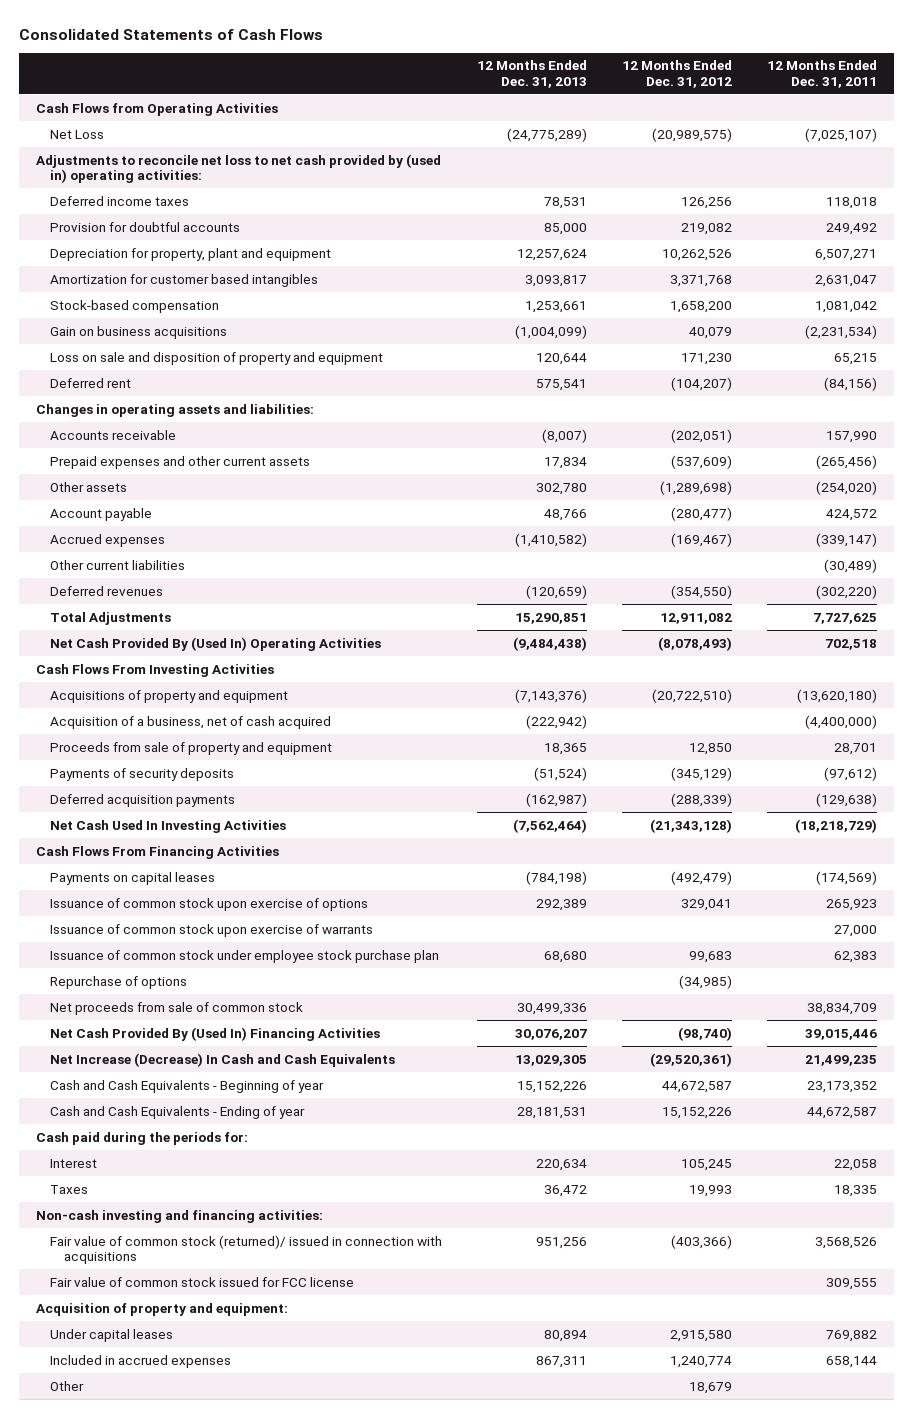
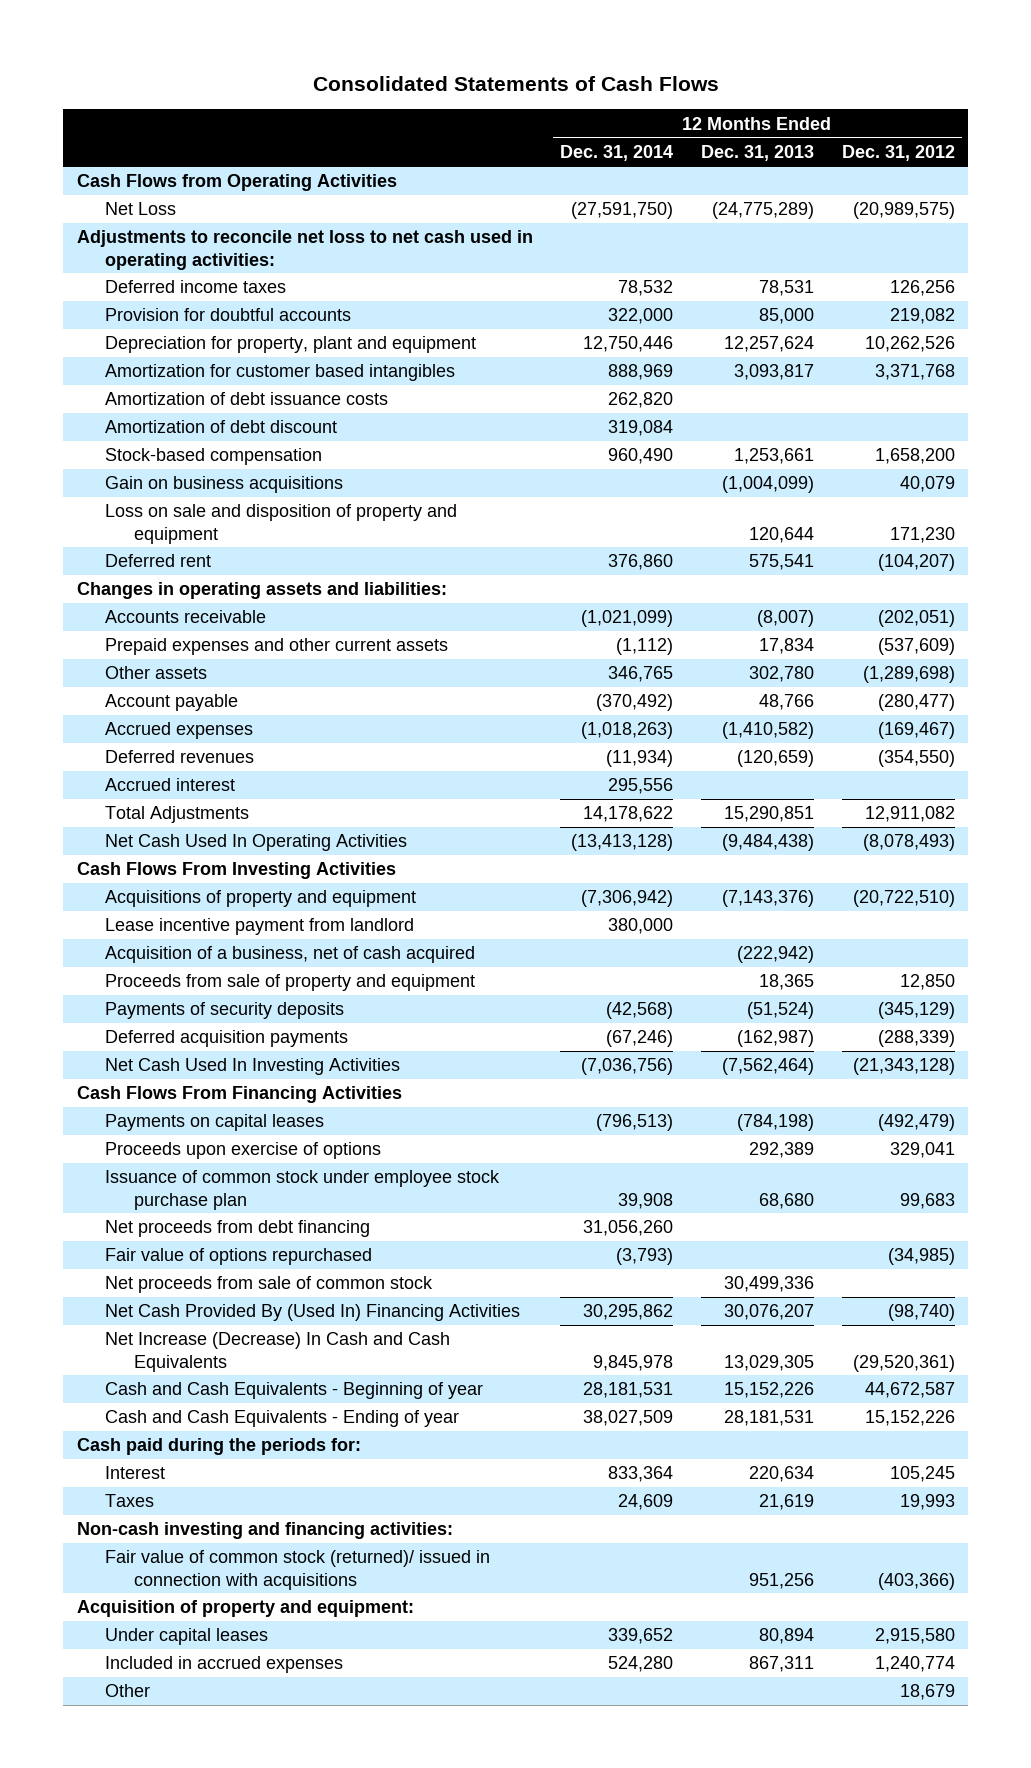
- | 12 Months Ended Dec. 31, 2013 | 12 Months Ended Dec. 31, 2012 | 12 Months Ended Dec. 31, 2011
+ | 12 Months Ended Dec. 31, 2014 | 12 Months Ended Dec. 31, 2013 | 12 Months Ended Dec. 31, 2012
- Adjustments to reconcile net loss to net cash provided by (used in) operating activities:
+ Adjustments to reconcile net loss to net cash used in operating activities:
+ Amortization of debt issuance costs | 262,820 | |
+ Amortization of debt discount | 319,084 | |
- Other current liabilities | | | (30,489)
+ Accrued interest | 295,556 | |
- Net Cash Provided By (Used In) Operating Activities | (9,484,438) | (8,078,493) | 702,518
+ Net Cash Used In Operating Activities | (13,413,128) | (9,484,438) | (8,078,493)
+ Lease incentive payment from landlord | 380,000 | |
- Issuance of common stock upon exercise of options | 292,389 | 329,041 | 265,923
- Issuance of common stock upon exercise of warrants | | | 27,000
+ Proceeds upon exercise of options | | 292,389 | 329,041
- Repurchase of options | | (34,985) |
+ Net proceeds from debt financing | 31,056,260 | |
+ Fair value of options repurchased | (3,793) | | (34,985)
- Taxes | 36,472 | 19,993 | 18,335
+ Taxes | 24,609 | 21,619 | 19,993
- Fair value of common stock issued for FCC license | | | 309,555

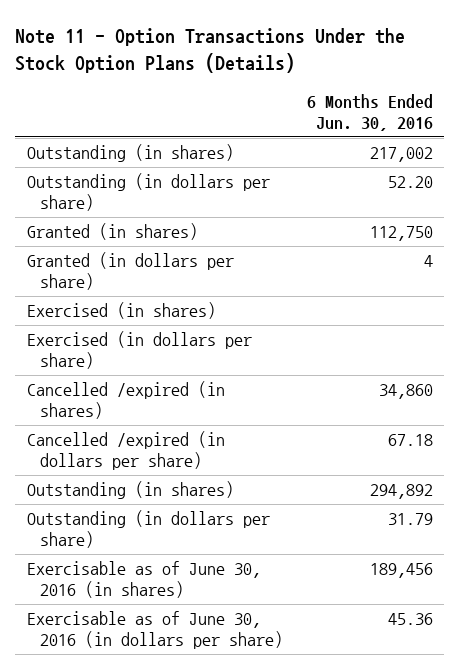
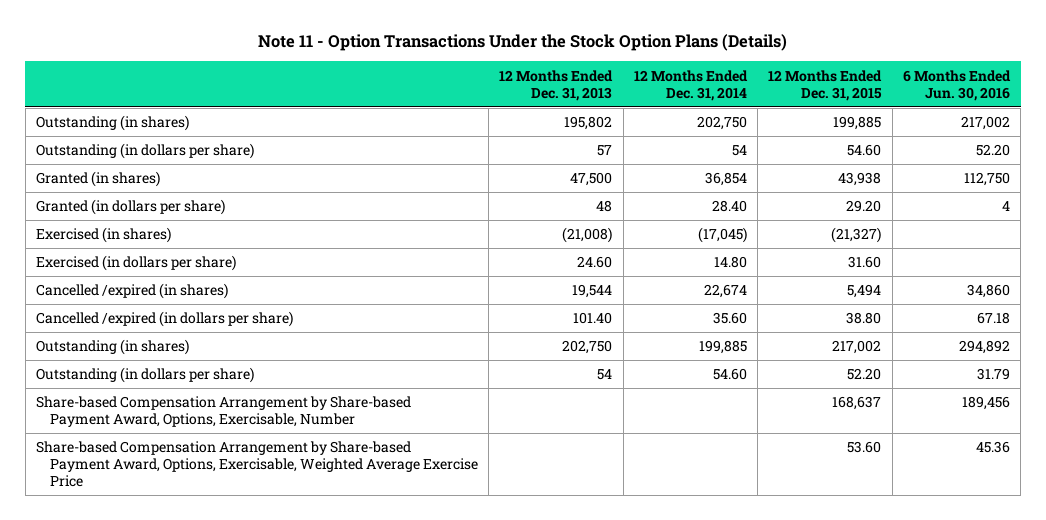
- | 6 Months Ended Jun. 30, 2016
+ | 12 Months Ended Dec. 31, 2013 | 12 Months Ended Dec. 31, 2014 | 12 Months Ended Dec. 31, 2015 | 6 Months Ended Jun. 30, 2016
- Exercisable as of June 30, 2016 (in shares) | 189,456
- Exercisable as of June 30, 2016 (in dollars per share) | 45.36
+ Share-based Compensation Arrangement by Share-based Payment Award, Options, Exercisable, Number | | | 168,637 | 189,456
+ Share-based Compensation Arrangement by Share-based Payment Award, Options, Exercisable, Weighted Average Exercise Price | | | 53.60 | 45.36

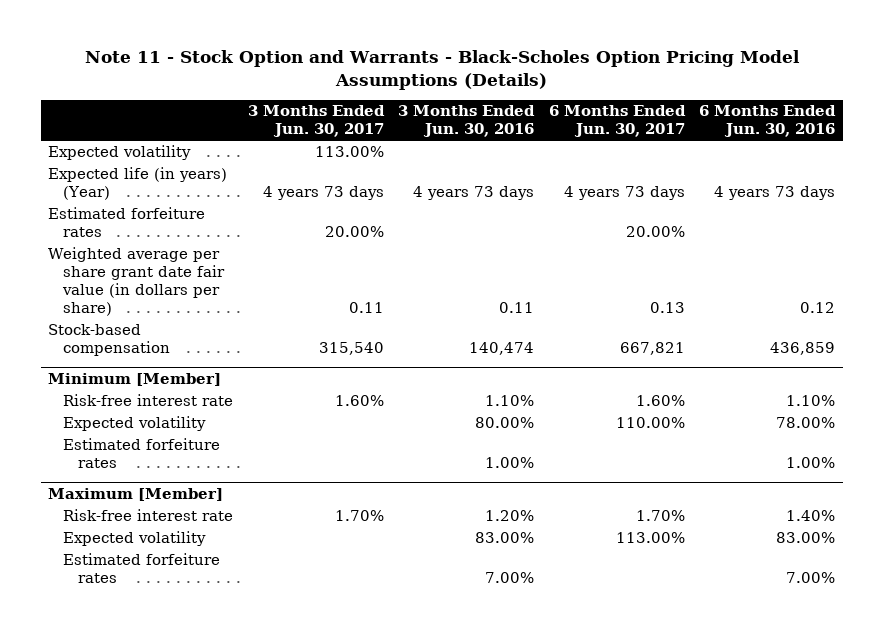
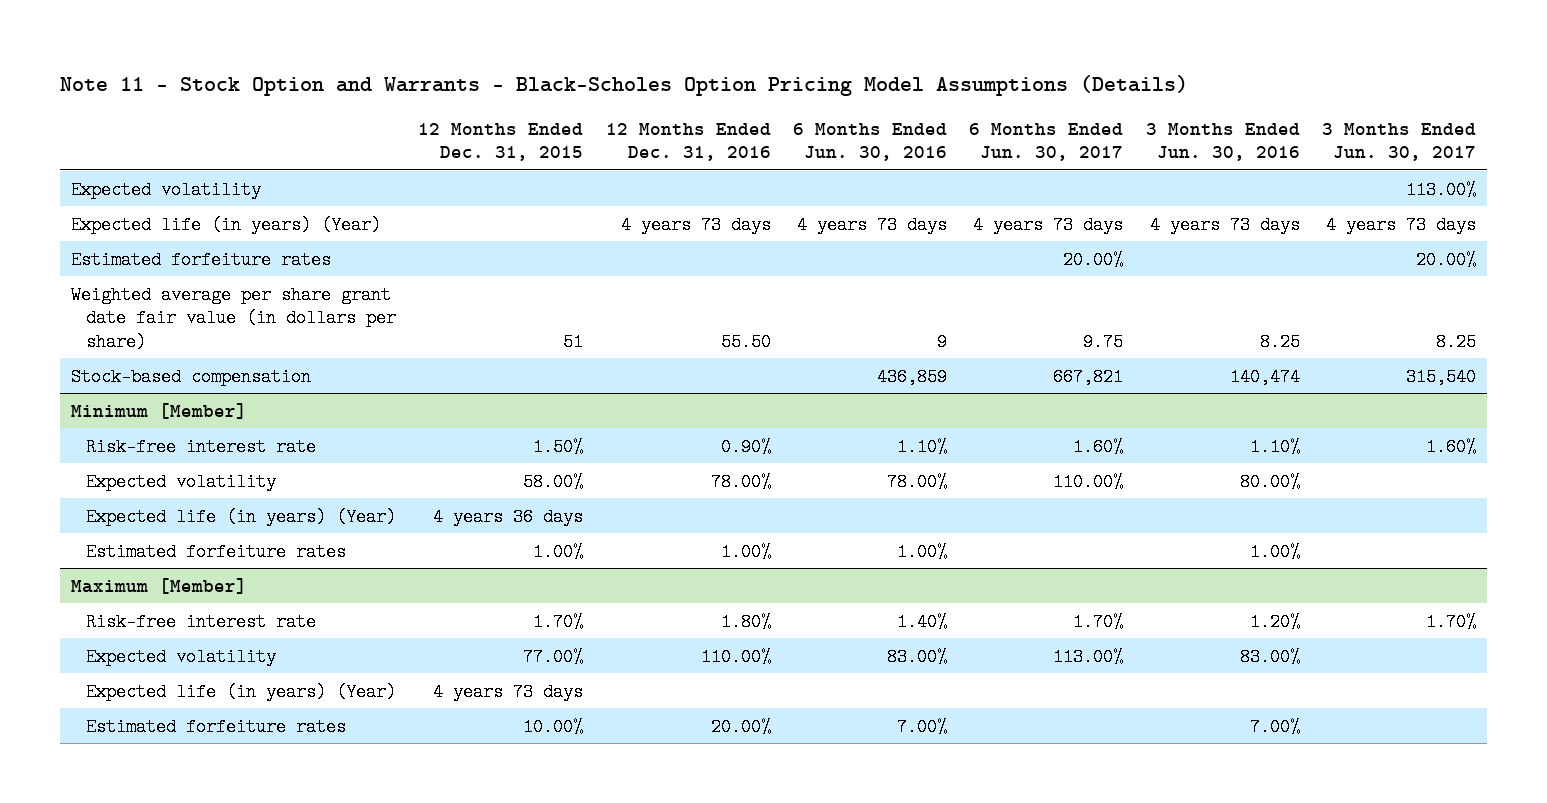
- | 3 Months Ended Jun. 30, 2017 | 3 Months Ended Jun. 30, 2016 | 6 Months Ended Jun. 30, 2017 | 6 Months Ended Jun. 30, 2016
+ | 12 Months Ended Dec. 31, 2015 | 12 Months Ended Dec. 31, 2016 | 6 Months Ended Jun. 30, 2016 | 6 Months Ended Jun. 30, 2017 | 3 Months Ended Jun. 30, 2016 | 3 Months Ended Jun. 30, 2017
- Weighted average per share grant date fair value (in dollars per share) | 0.11 | 0.11 | 0.13 | 0.12
+ Weighted average per share grant date fair value (in dollars per share) | 51 | 55.50 | 9 | 9.75 | 8.25 | 8.25
@ Minimum [Member]
+ Expected life (in years) (Year) | 4 years 36 days | | | | |
@ Maximum [Member]
+ Expected life (in years) (Year) | 4 years 73 days | | | | |

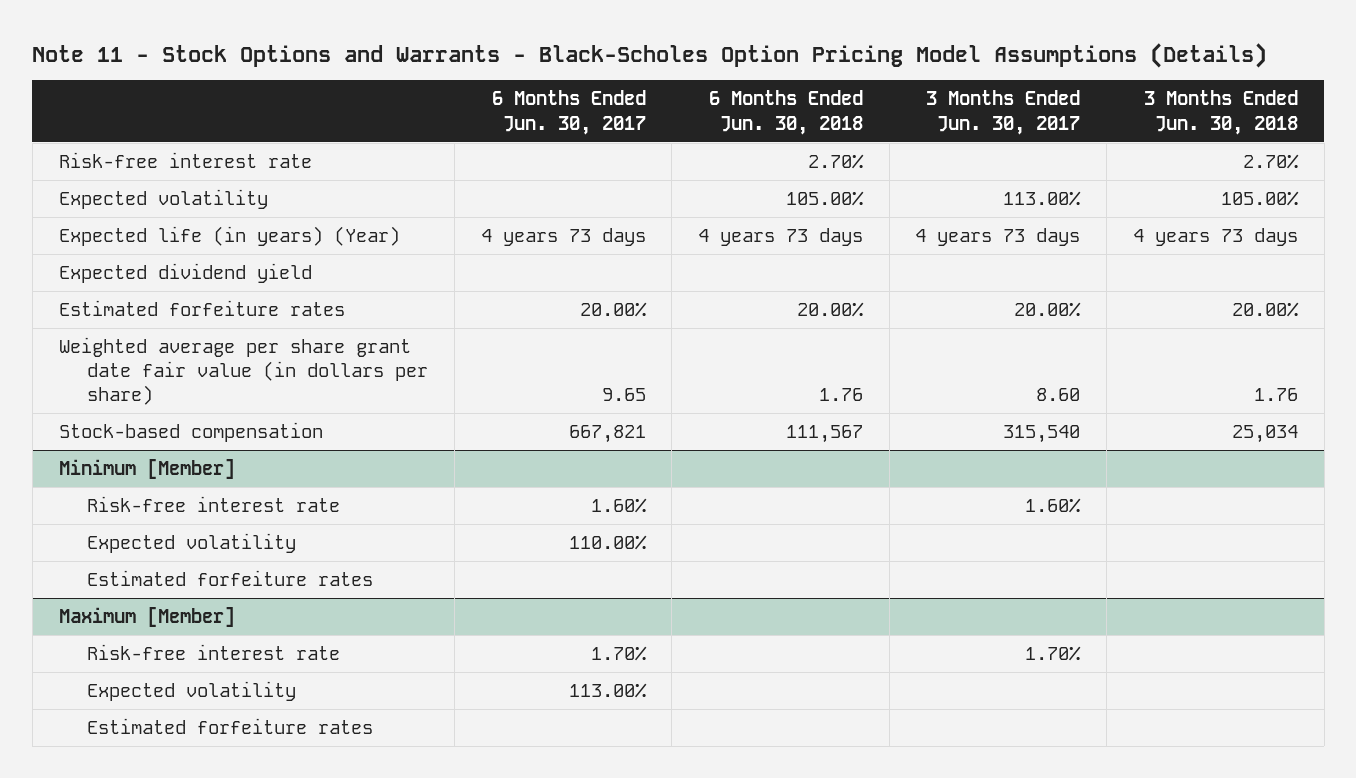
- Note 11 - Stock Option and Warrants - Black-Scholes Option Pricing Model Assumptions (Details)
+ Note 11 - Stock Options and Warrants - Black-Scholes Option Pricing Model Assumptions (Details)
- | 12 Months Ended Dec. 31, 2015 | 12 Months Ended Dec. 31, 2016 | 6 Months Ended Jun. 30, 2016 | 6 Months Ended Jun. 30, 2017 | 3 Months Ended Jun. 30, 2016 | 3 Months Ended Jun. 30, 2017
+ | 6 Months Ended Jun. 30, 2017 | 6 Months Ended Jun. 30, 2018 | 3 Months Ended Jun. 30, 2017 | 3 Months Ended Jun. 30, 2018
+ Risk-free interest rate | | 2.70% | | 2.70%
+ Expected dividend yield
- Weighted average per share grant date fair value (in dollars per share) | 51 | 55.50 | 9 | 9.75 | 8.25 | 8.25
+ Weighted average per share grant date fair value (in dollars per share) | 9.65 | 1.76 | 8.60 | 1.76
@ Minimum [Member]
- Expected life (in years) (Year) | 4 years 36 days | | | | |
@ Maximum [Member]
- Expected life (in years) (Year) | 4 years 73 days | | | | |

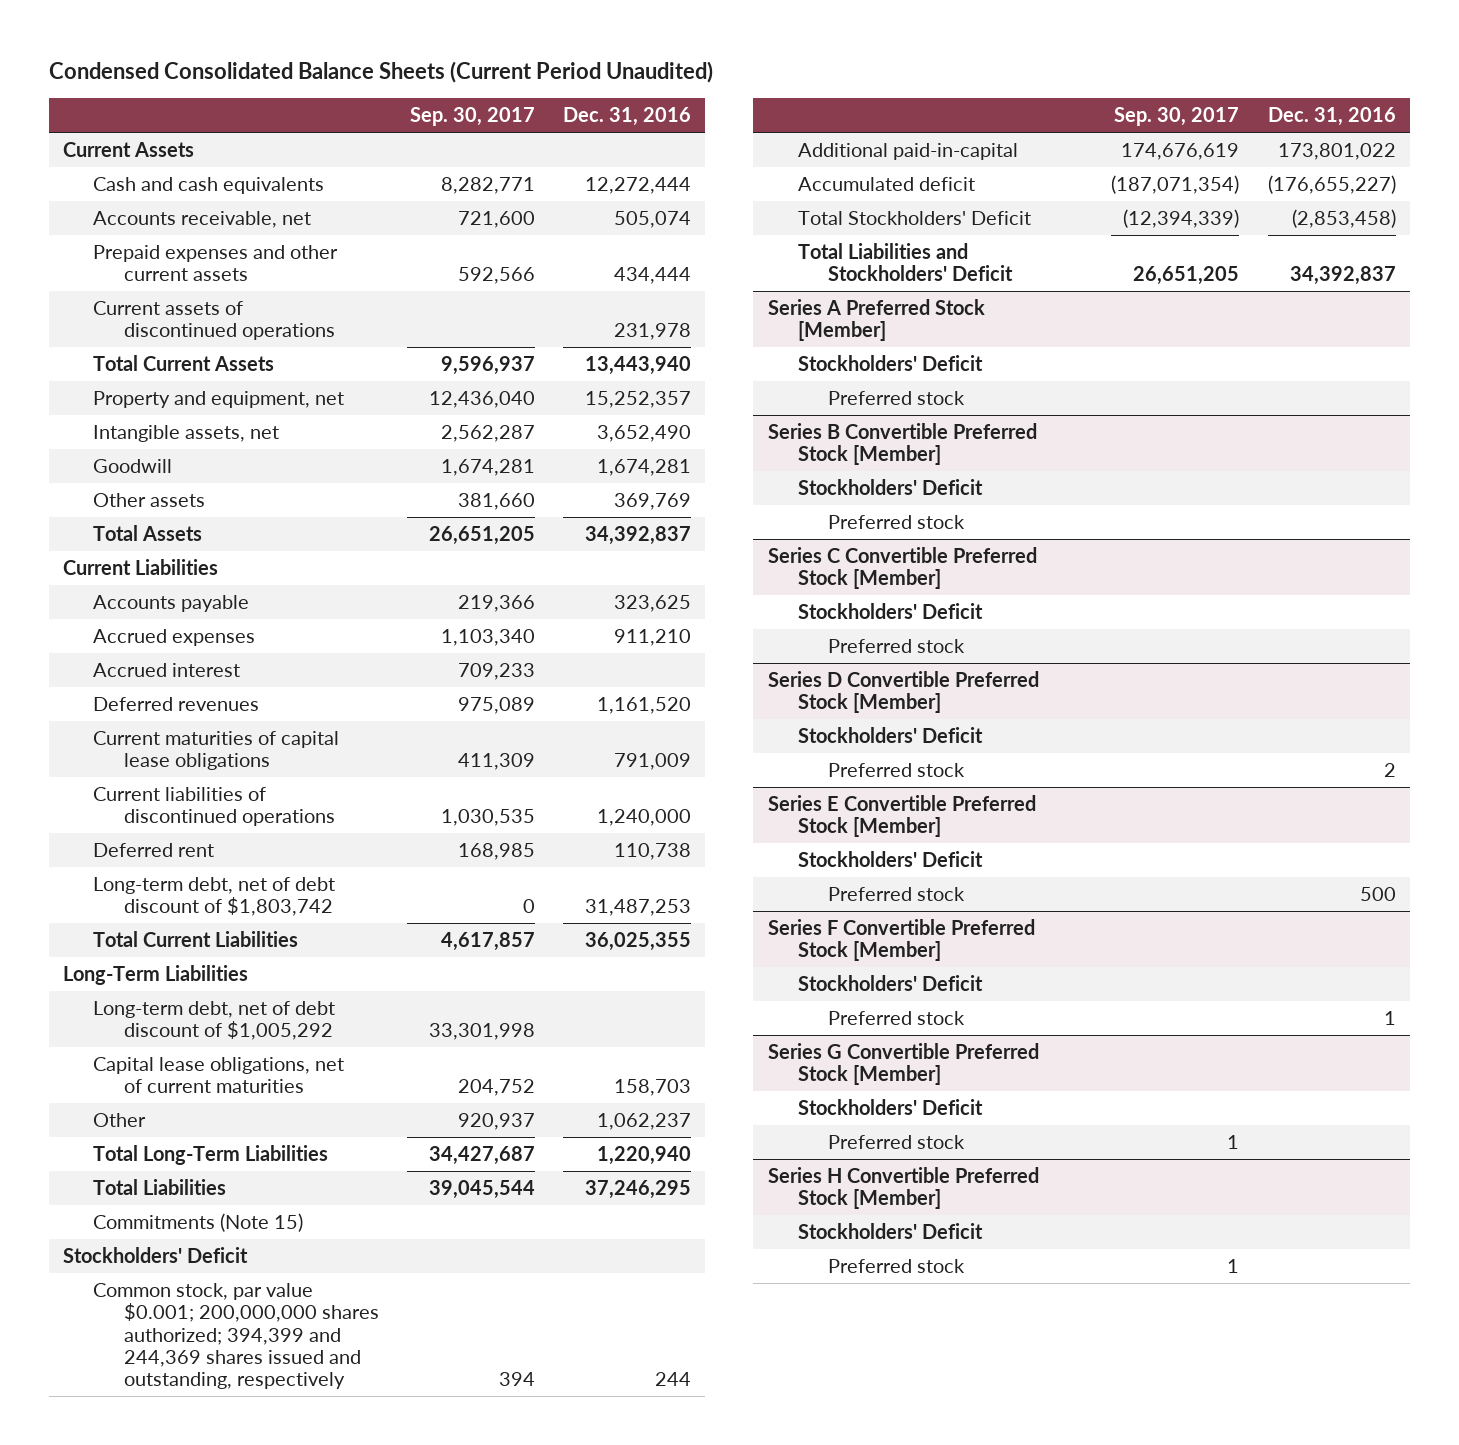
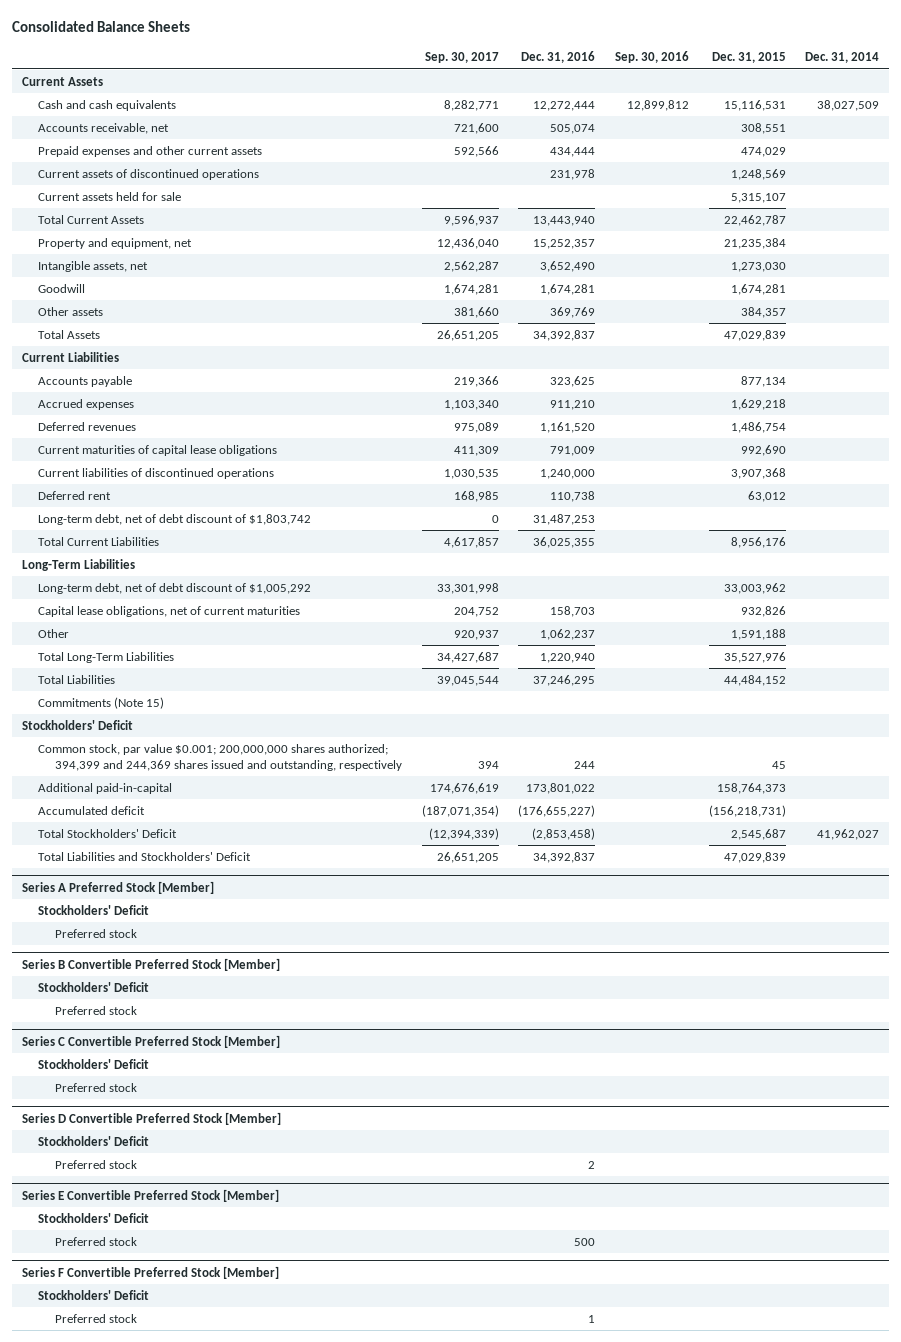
- Condensed Consolidated Balance Sheets (Current Period Unaudited)
+ Consolidated Balance Sheets
- | Sep. 30, 2017 | Dec. 31, 2016
+ | Sep. 30, 2017 | Dec. 31, 2016 | Sep. 30, 2016 | Dec. 31, 2015 | Dec. 31, 2014
+ Current assets held for sale | | | | 5,315,107 |
- Accrued interest | 709,233 |
- Series G Convertible Preferred Stock [Member]
- Stockholders' Deficit
- Preferred stock | 1 |
- Series H Convertible Preferred Stock [Member]
- Stockholders' Deficit
- Preferred stock | 1 |

